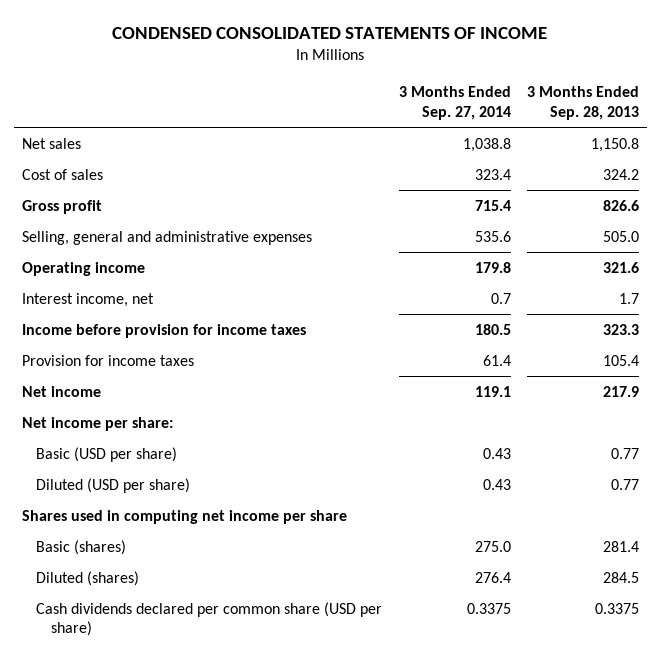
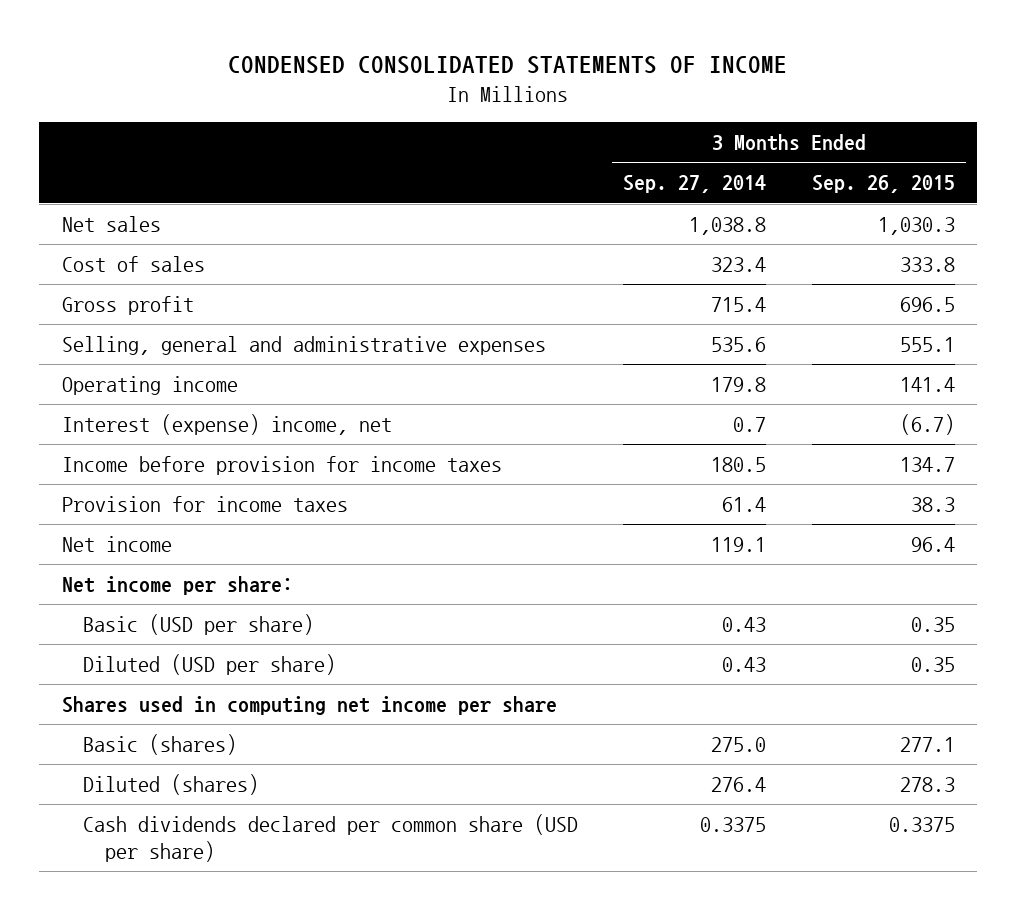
- | 3 Months Ended Sep. 27, 2014 | 3 Months Ended Sep. 28, 2013
+ | 3 Months Ended Sep. 27, 2014 | 3 Months Ended Sep. 26, 2015
- Interest income, net | 0.7 | 1.7
+ Interest (expense) income, net | 0.7 | (6.7)

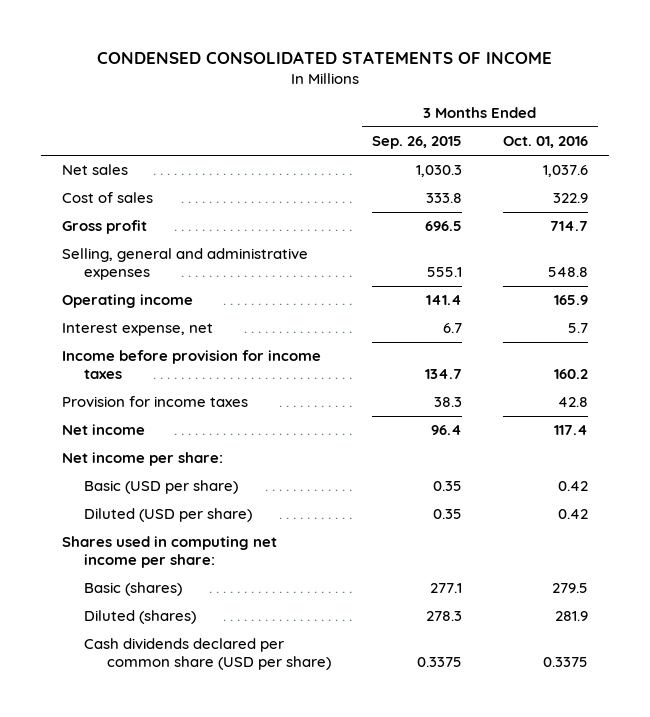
- | 3 Months Ended Sep. 27, 2014 | 3 Months Ended Sep. 26, 2015
+ | 3 Months Ended Sep. 26, 2015 | 3 Months Ended Oct. 01, 2016
- Interest (expense) income, net | 0.7 | (6.7)
+ Interest expense, net | 6.7 | 5.7
- Shares used in computing net income per share
+ Shares used in computing net income per share:

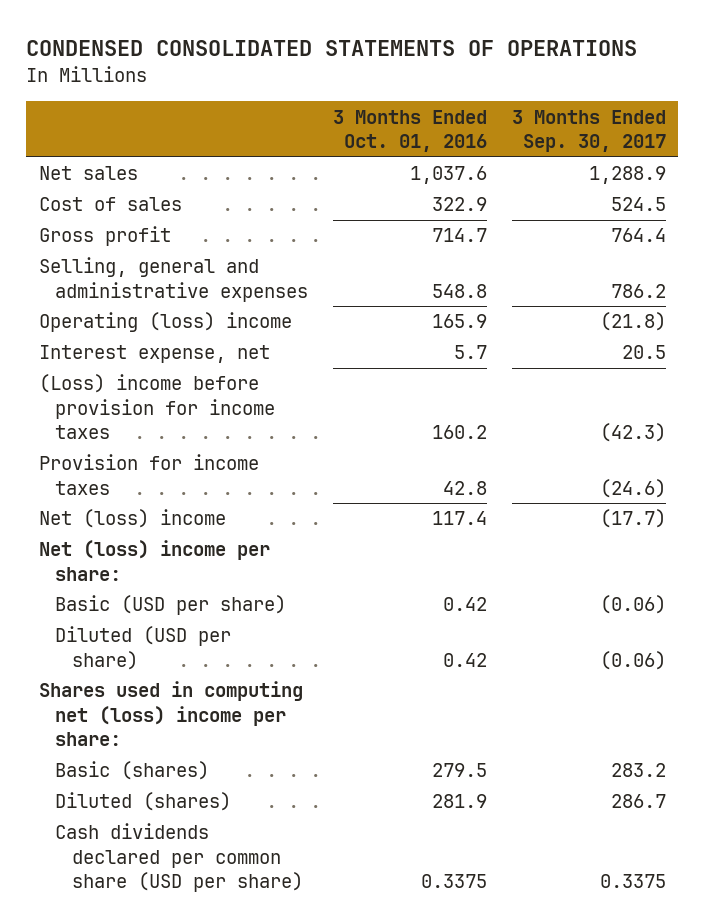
- CONDENSED CONSOLIDATED STATEMENTS OF INCOME
+ CONDENSED CONSOLIDATED STATEMENTS OF OPERATIONS
- | 3 Months Ended Sep. 26, 2015 | 3 Months Ended Oct. 01, 2016
+ | 3 Months Ended Oct. 01, 2016 | 3 Months Ended Sep. 30, 2017
- Operating income | 141.4 | 165.9
+ Operating (loss) income | 165.9 | (21.8)
- Income before provision for income taxes | 134.7 | 160.2
+ (Loss) income before provision for income taxes | 160.2 | (42.3)
- Net income | 96.4 | 117.4
- Net income per share:
+ Net (loss) income | 117.4 | (17.7)
+ Net (loss) income per share:
- Shares used in computing net income per share:
+ Shares used in computing net (loss) income per share:

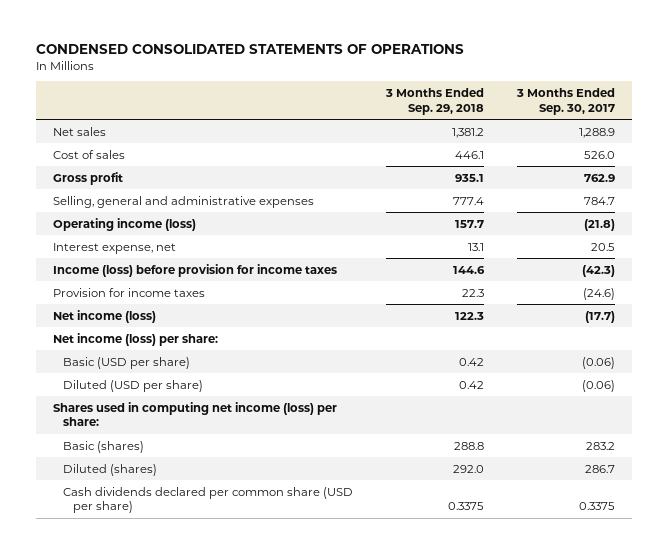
- | 3 Months Ended Oct. 01, 2016 | 3 Months Ended Sep. 30, 2017
+ | 3 Months Ended Sep. 29, 2018 | 3 Months Ended Sep. 30, 2017
- Cost of sales | 322.9 | 524.5
- Gross profit | 714.7 | 764.4
- Selling, general and administrative expenses | 548.8 | 786.2
- Operating (loss) income | 165.9 | (21.8)
+ Cost of sales | 446.1 | 526.0
+ Gross profit | 935.1 | 762.9
+ Selling, general and administrative expenses | 777.4 | 784.7
+ Operating income (loss) | 157.7 | (21.8)
- (Loss) income before provision for income taxes | 160.2 | (42.3)
+ Income (loss) before provision for income taxes | 144.6 | (42.3)
- Net (loss) income | 117.4 | (17.7)
- Net (loss) income per share:
+ Net income (loss) | 122.3 | (17.7)
+ Net income (loss) per share:
- Shares used in computing net (loss) income per share:
+ Shares used in computing net income (loss) per share:

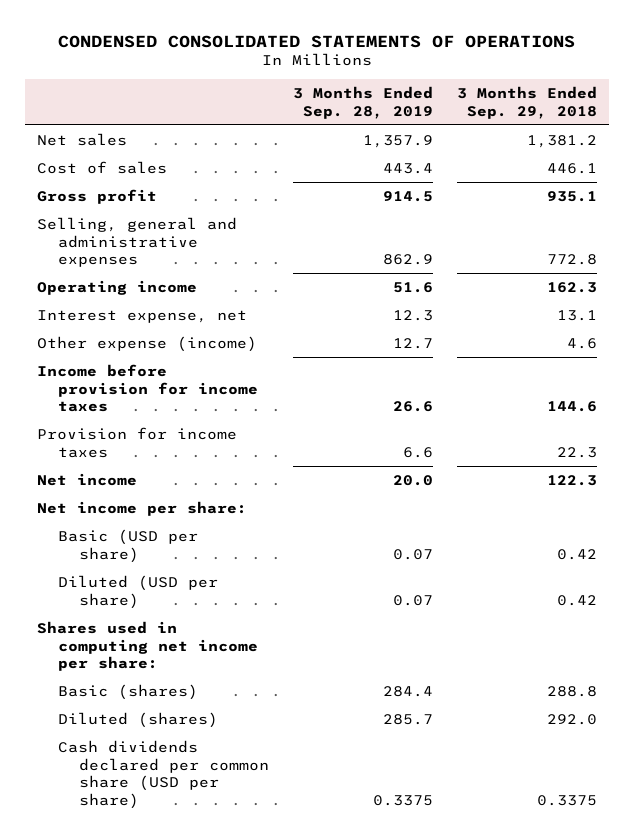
- | 3 Months Ended Sep. 29, 2018 | 3 Months Ended Sep. 30, 2017
+ | 3 Months Ended Sep. 28, 2019 | 3 Months Ended Sep. 29, 2018
- Selling, general and administrative expenses | 777.4 | 784.7
- Operating income (loss) | 157.7 | (21.8)
+ Selling, general and administrative expenses | 862.9 | 772.8
+ Operating income | 51.6 | 162.3
- Income (loss) before provision for income taxes | 144.6 | (42.3)
+ Other expense (income) | 12.7 | 4.6
+ Income before provision for income taxes | 26.6 | 144.6
- Net income (loss) | 122.3 | (17.7)
- Net income (loss) per share:
+ Net income | 20.0 | 122.3
+ Net income per share:
- Shares used in computing net income (loss) per share:
+ Shares used in computing net income per share:

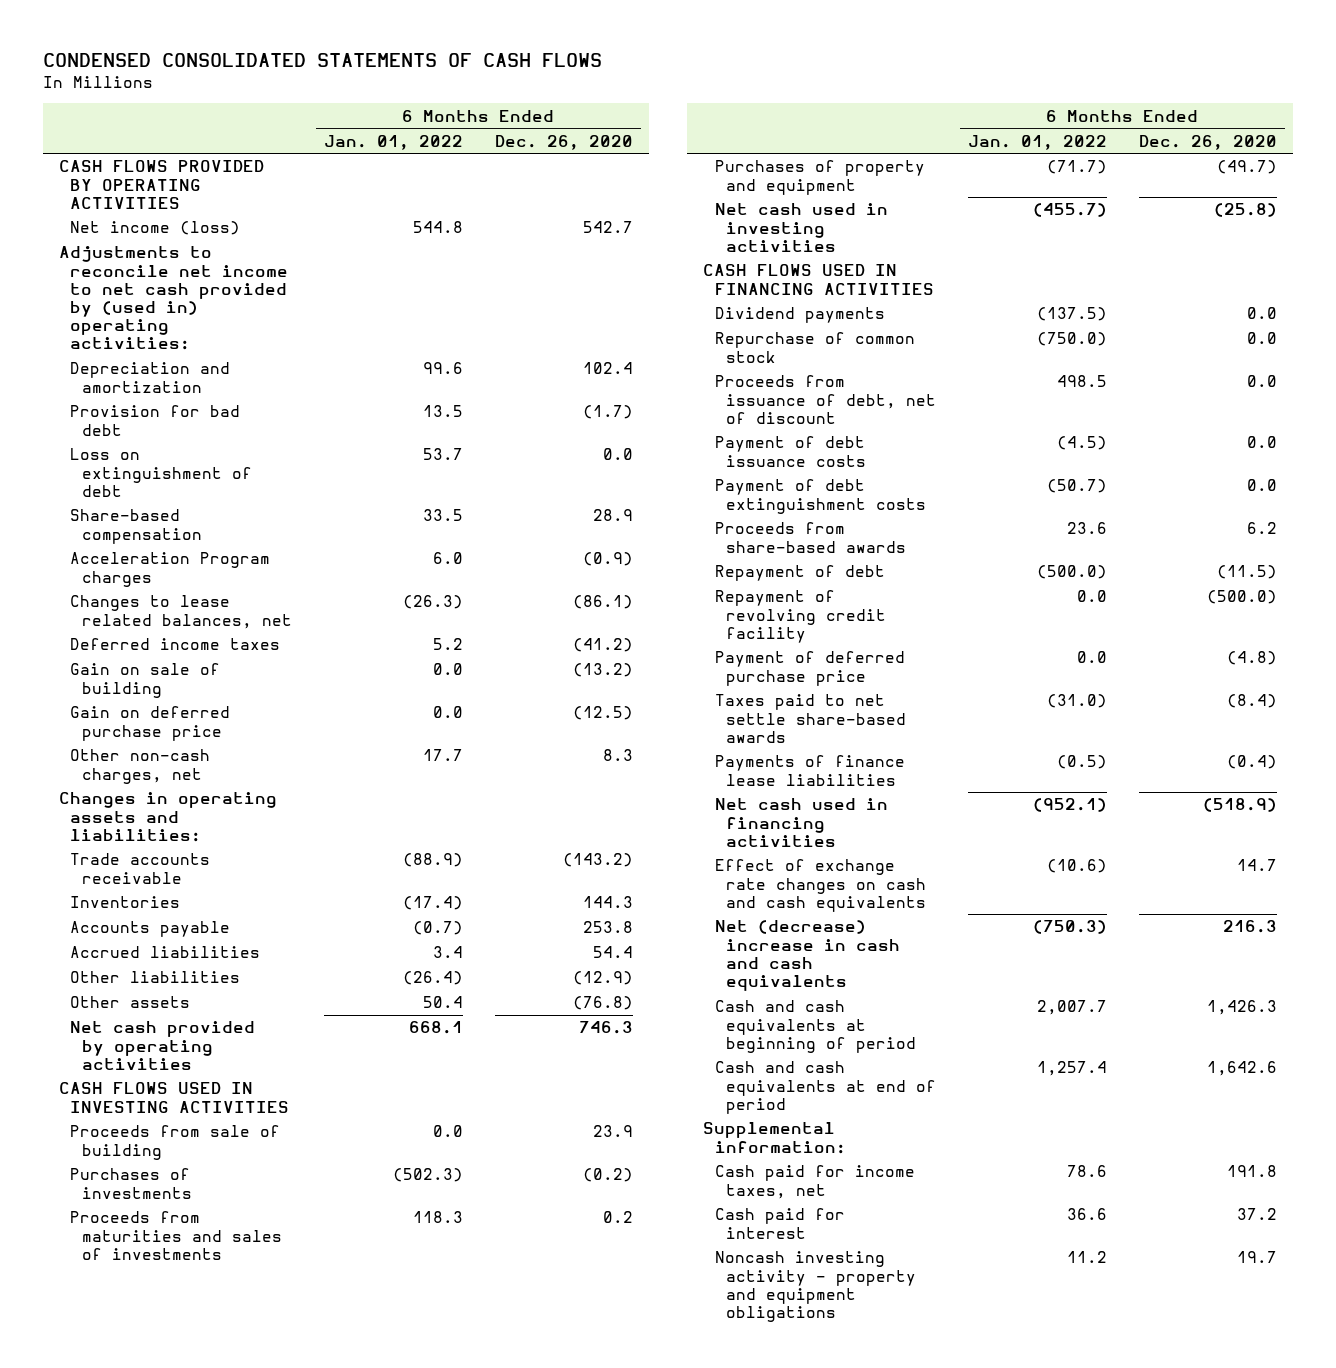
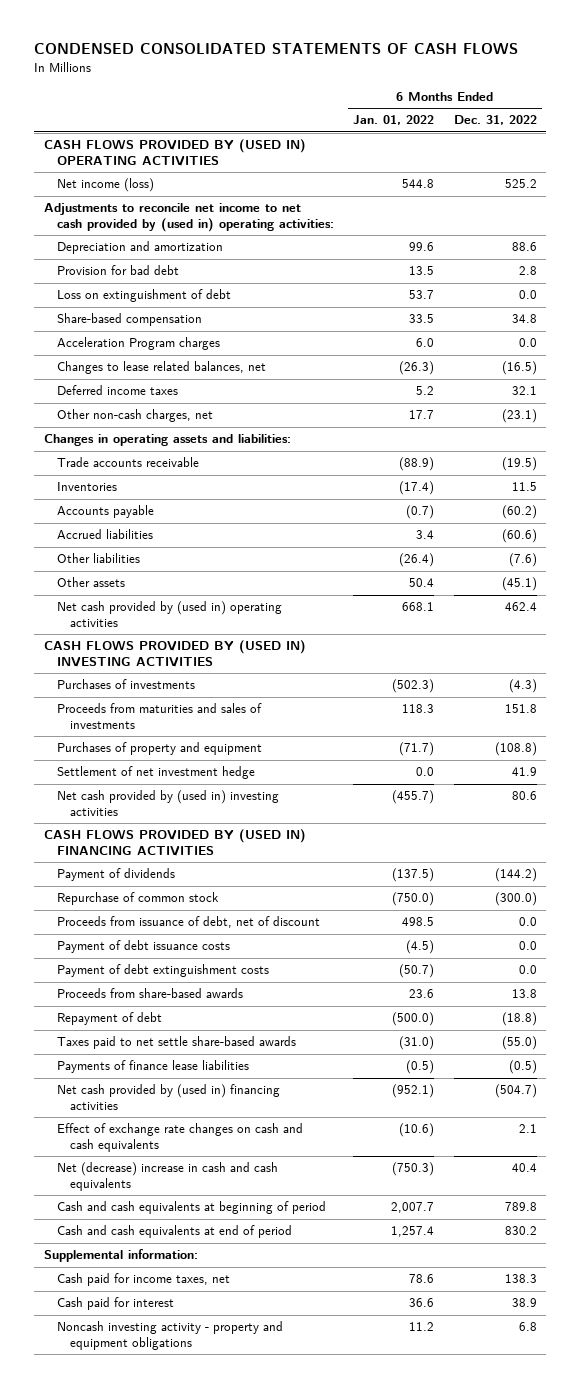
- | 6 Months Ended Jan. 01, 2022 | 6 Months Ended Dec. 26, 2020
+ | 6 Months Ended Jan. 01, 2022 | 6 Months Ended Dec. 31, 2022
- CASH FLOWS PROVIDED BY OPERATING ACTIVITIES
+ CASH FLOWS PROVIDED BY (USED IN) OPERATING ACTIVITIES
- Gain on sale of building | 0.0 | (13.2)
- Gain on deferred purchase price | 0.0 | (12.5)
- Net cash provided by operating activities | 668.1 | 746.3
- CASH FLOWS USED IN INVESTING ACTIVITIES
- Proceeds from sale of building | 0.0 | 23.9
+ Net cash provided by (used in) operating activities | 668.1 | 462.4
+ CASH FLOWS PROVIDED BY (USED IN) INVESTING ACTIVITIES
- Net cash used in investing activities | (455.7) | (25.8)
- CASH FLOWS USED IN FINANCING ACTIVITIES
- Dividend payments | (137.5) | 0.0
+ Settlement of net investment hedge | 0.0 | 41.9
+ Net cash provided by (used in) investing activities | (455.7) | 80.6
+ CASH FLOWS PROVIDED BY (USED IN) FINANCING ACTIVITIES
+ Payment of dividends | (137.5) | (144.2)
- Repayment of revolving credit facility | 0.0 | (500.0)
- Payment of deferred purchase price | 0.0 | (4.8)
- Net cash used in financing activities | (952.1) | (518.9)
+ Net cash provided by (used in) financing activities | (952.1) | (504.7)

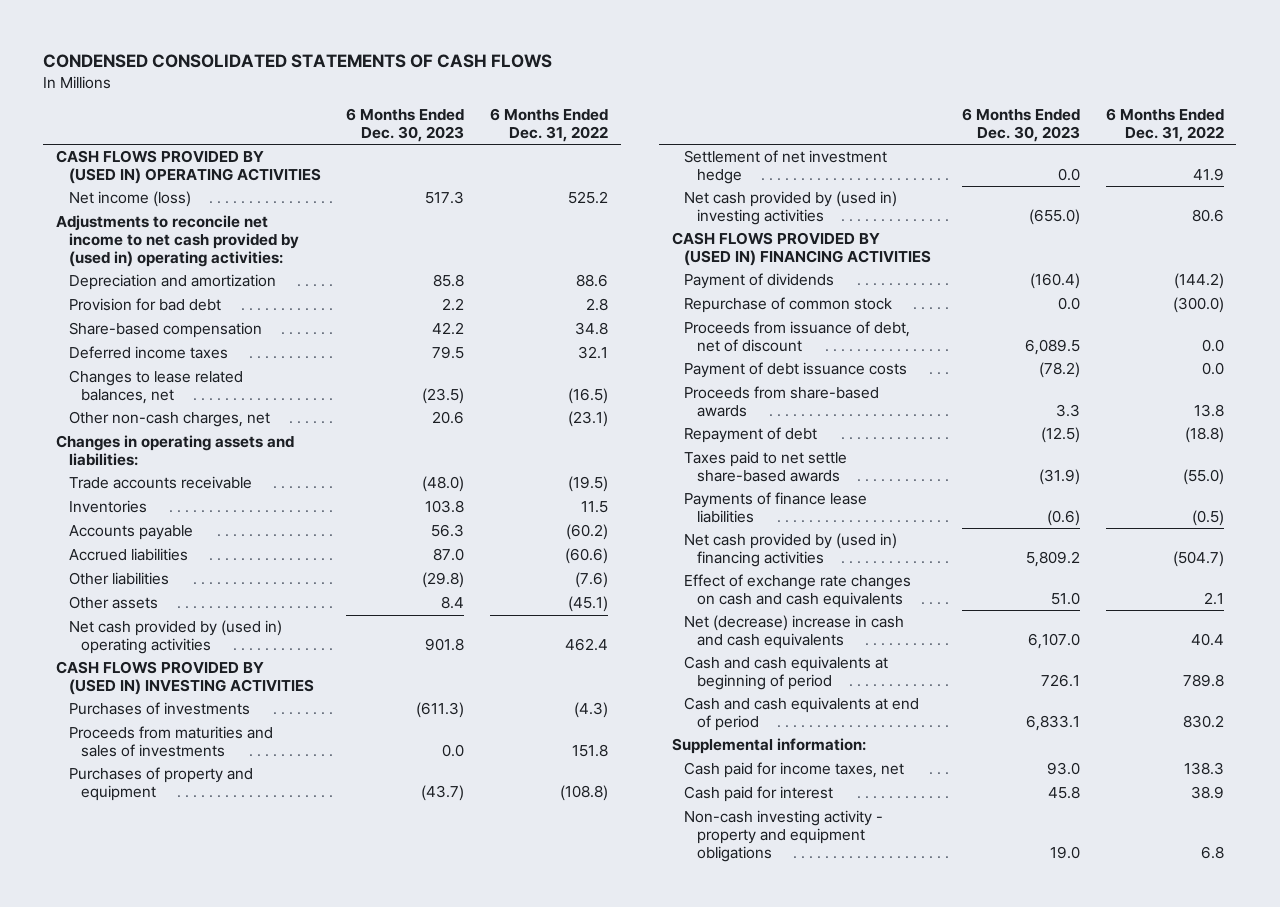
- | 6 Months Ended Jan. 01, 2022 | 6 Months Ended Dec. 31, 2022
+ | 6 Months Ended Dec. 30, 2023 | 6 Months Ended Dec. 31, 2022
- Loss on extinguishment of debt | 53.7 | 0.0
- Acceleration Program charges | 6.0 | 0.0
moved down: Changes to lease related balances, net | (23.5) | (16.5)
- Payment of debt extinguishment costs | (50.7) | 0.0
- Noncash investing activity - property and equipment obligations | 11.2 | 6.8
+ Non-cash investing activity - property and equipment obligations | 19.0 | 6.8

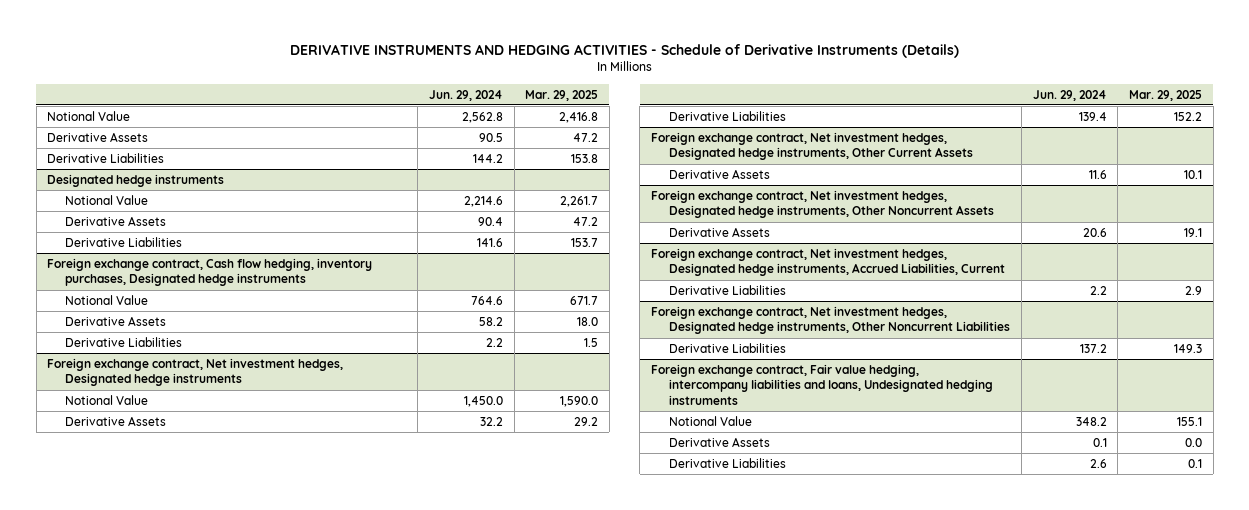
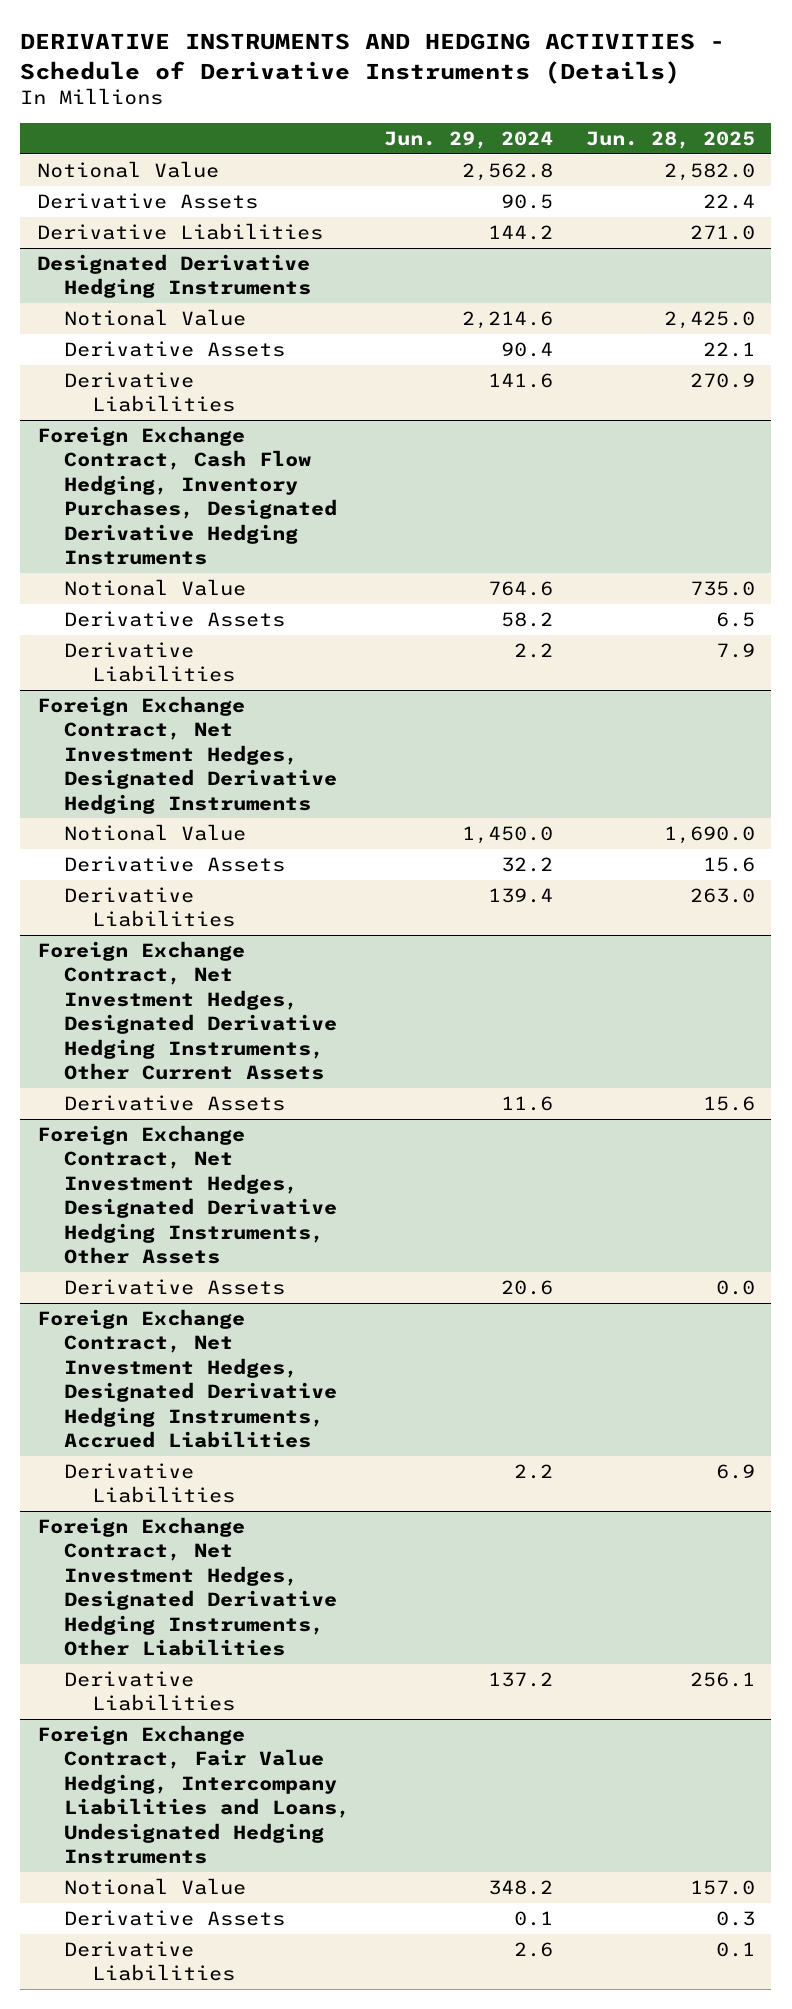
- | Jun. 29, 2024 | Mar. 29, 2025
+ | Jun. 29, 2024 | Jun. 28, 2025
- Designated hedge instruments
+ Designated Derivative Hedging Instruments
- Foreign exchange contract, Cash flow hedging, inventory purchases, Designated hedge instruments
+ Foreign Exchange Contract, Cash Flow Hedging, Inventory Purchases, Designated Derivative Hedging Instruments
- Foreign exchange contract, Net investment hedges, Designated hedge instruments
+ Foreign Exchange Contract, Net Investment Hedges, Designated Derivative Hedging Instruments
- Foreign exchange contract, Net investment hedges, Designated hedge instruments, Other Current Assets
+ Foreign Exchange Contract, Net Investment Hedges, Designated Derivative Hedging Instruments, Other Current Assets
- Foreign exchange contract, Net investment hedges, Designated hedge instruments, Other Noncurrent Assets
+ Foreign Exchange Contract, Net Investment Hedges, Designated Derivative Hedging Instruments, Other Assets
- Foreign exchange contract, Net investment hedges, Designated hedge instruments, Accrued Liabilities, Current
+ Foreign Exchange Contract, Net Investment Hedges, Designated Derivative Hedging Instruments, Accrued Liabilities
- Foreign exchange contract, Net investment hedges, Designated hedge instruments, Other Noncurrent Liabilities
+ Foreign Exchange Contract, Net Investment Hedges, Designated Derivative Hedging Instruments, Other Liabilities
- Foreign exchange contract, Fair value hedging, intercompany liabilities and loans, Undesignated hedging instruments
+ Foreign Exchange Contract, Fair Value Hedging, Intercompany Liabilities and Loans, Undesignated Hedging Instruments

